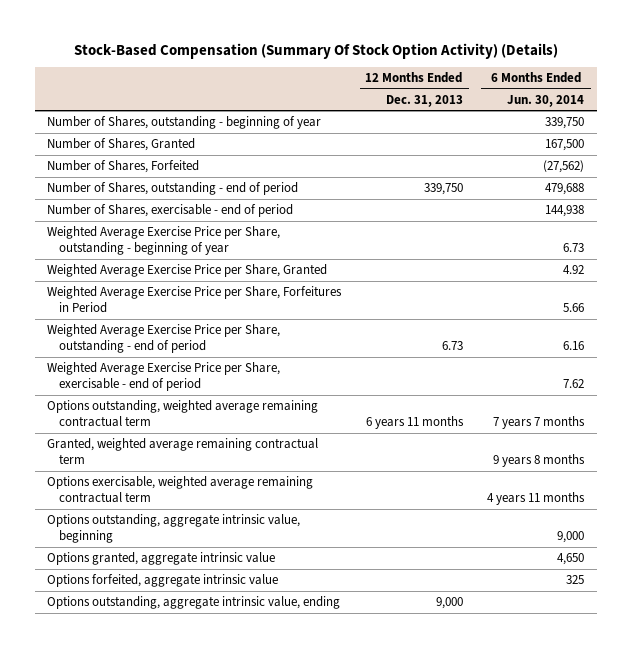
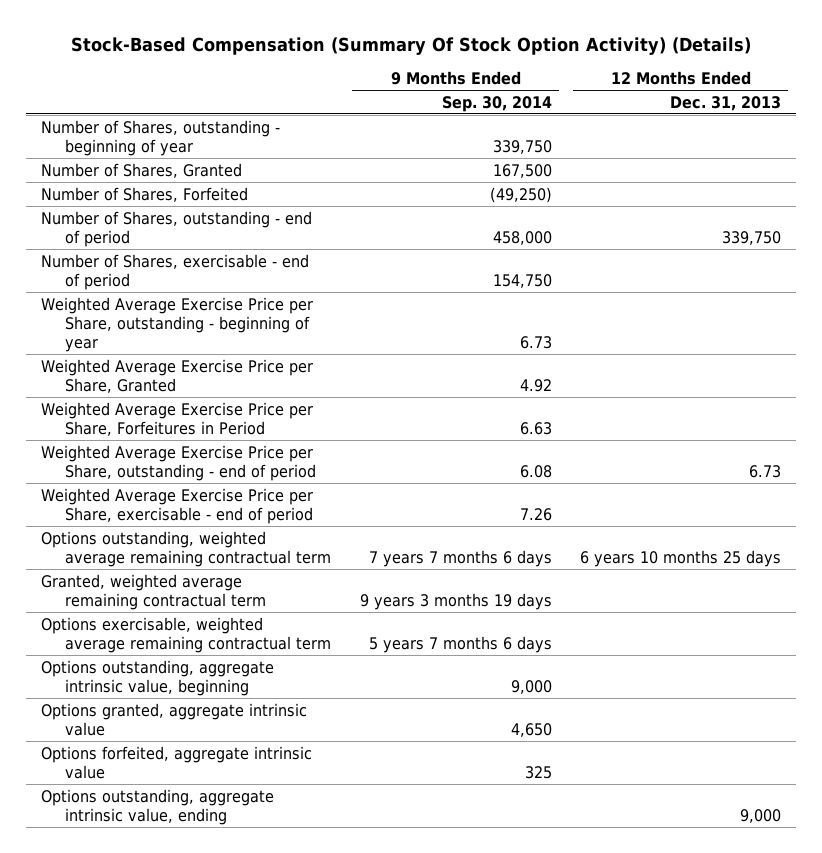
- | 12 Months Ended Dec. 31, 2013 | 6 Months Ended Jun. 30, 2014
+ | 9 Months Ended Sep. 30, 2014 | 12 Months Ended Dec. 31, 2013
- Options outstanding, weighted average remaining contractual term | 6 years 11 months | 7 years 7 months
+ Options outstanding, weighted average remaining contractual term | 7 years 7 months 6 days | 6 years 10 months 25 days

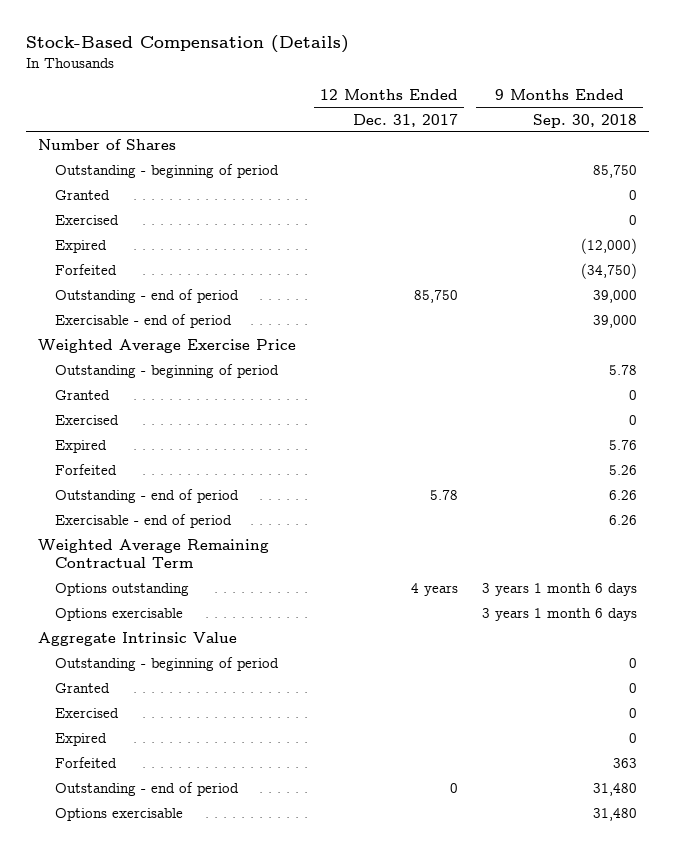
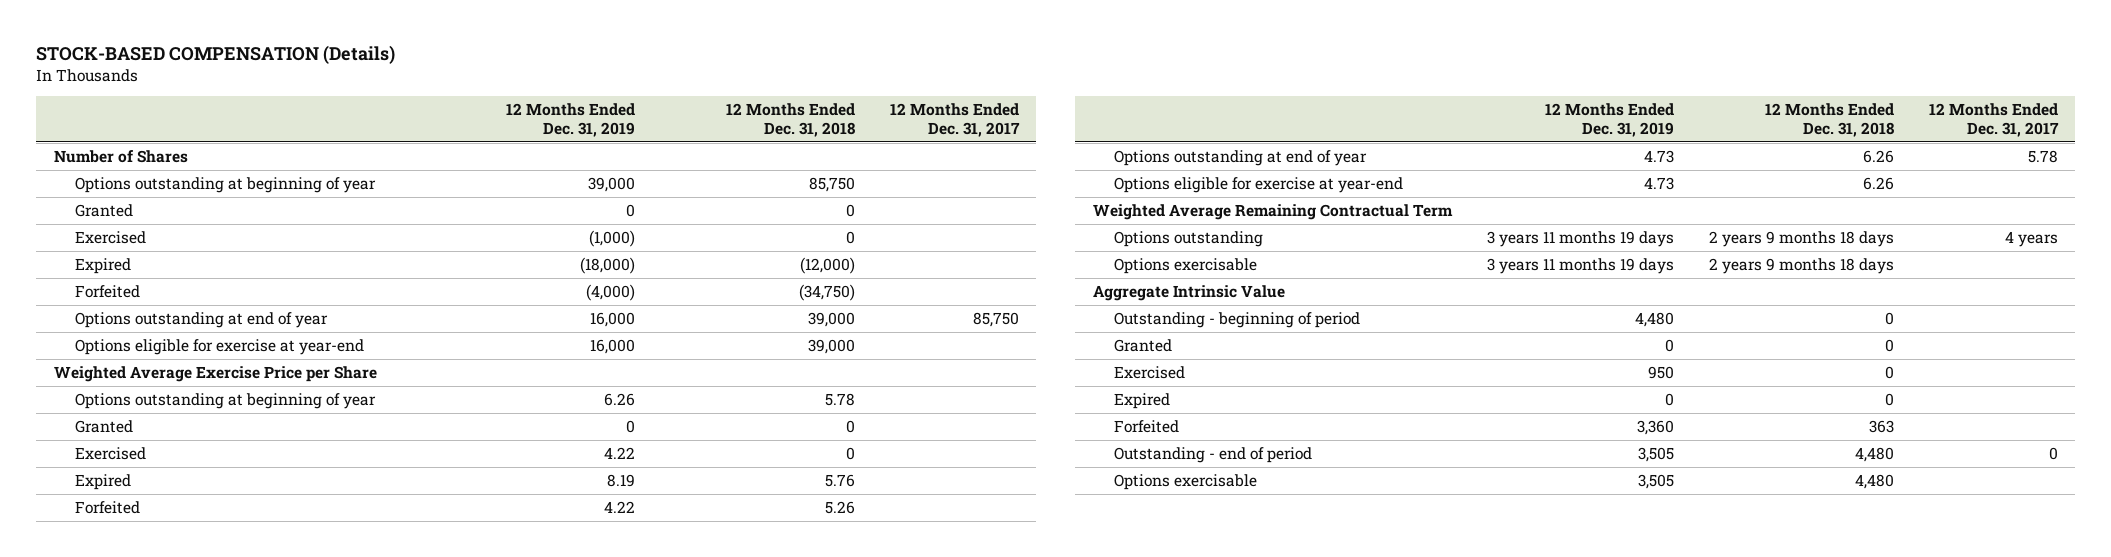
- Stock-Based Compensation (Details)
+ STOCK-BASED COMPENSATION (Details)
- | 12 Months Ended Dec. 31, 2017 | 9 Months Ended Sep. 30, 2018
+ | 12 Months Ended Dec. 31, 2019 | 12 Months Ended Dec. 31, 2018 | 12 Months Ended Dec. 31, 2017
- Outstanding - beginning of period | | 85,750
+ Options outstanding at beginning of year | 39,000 | 85,750 |
- Outstanding - end of period | 85,750 | 39,000
- Exercisable - end of period | | 39,000
- Weighted Average Exercise Price
- Outstanding - beginning of period | | 5.78
+ Options outstanding at end of year | 16,000 | 39,000 | 85,750
+ Options eligible for exercise at year-end | 16,000 | 39,000 |
+ Weighted Average Exercise Price per Share
+ Options outstanding at beginning of year | 6.26 | 5.78 |
- Outstanding - end of period | 5.78 | 6.26
- Exercisable - end of period | | 6.26
+ Options outstanding at end of year | 4.73 | 6.26 | 5.78
+ Options eligible for exercise at year-end | 4.73 | 6.26 |

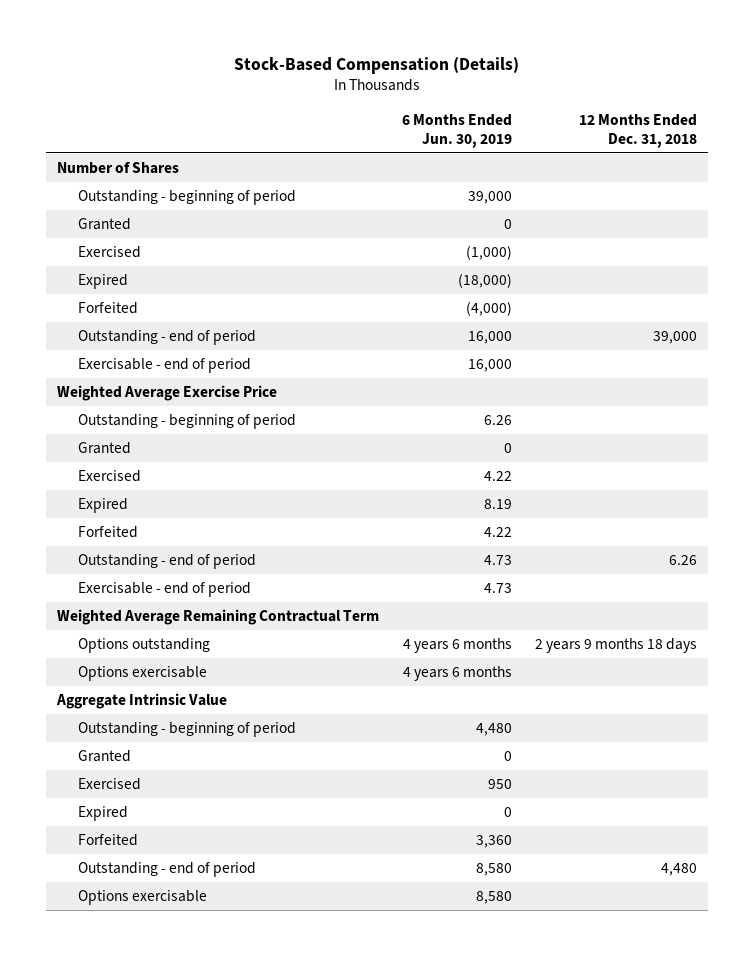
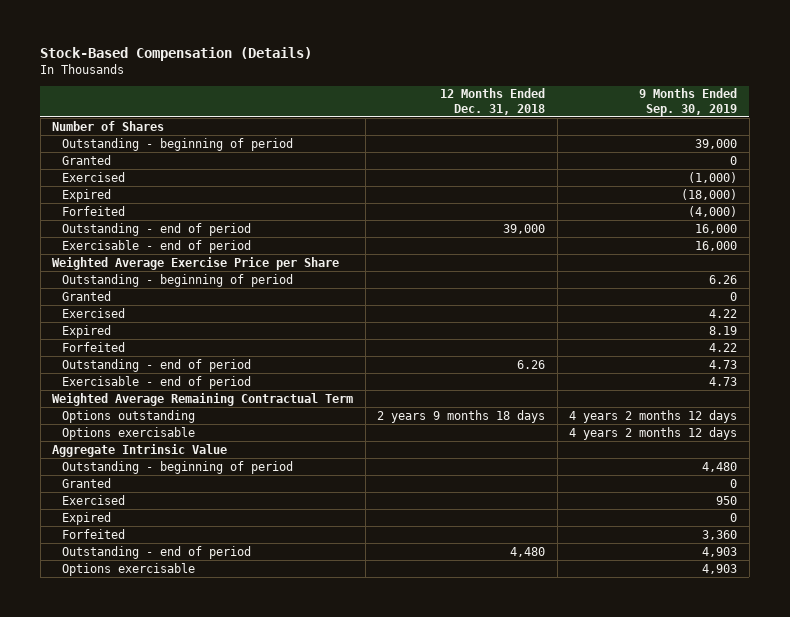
- | 6 Months Ended Jun. 30, 2019 | 12 Months Ended Dec. 31, 2018
+ | 12 Months Ended Dec. 31, 2018 | 9 Months Ended Sep. 30, 2019
- Weighted Average Exercise Price
+ Weighted Average Exercise Price per Share

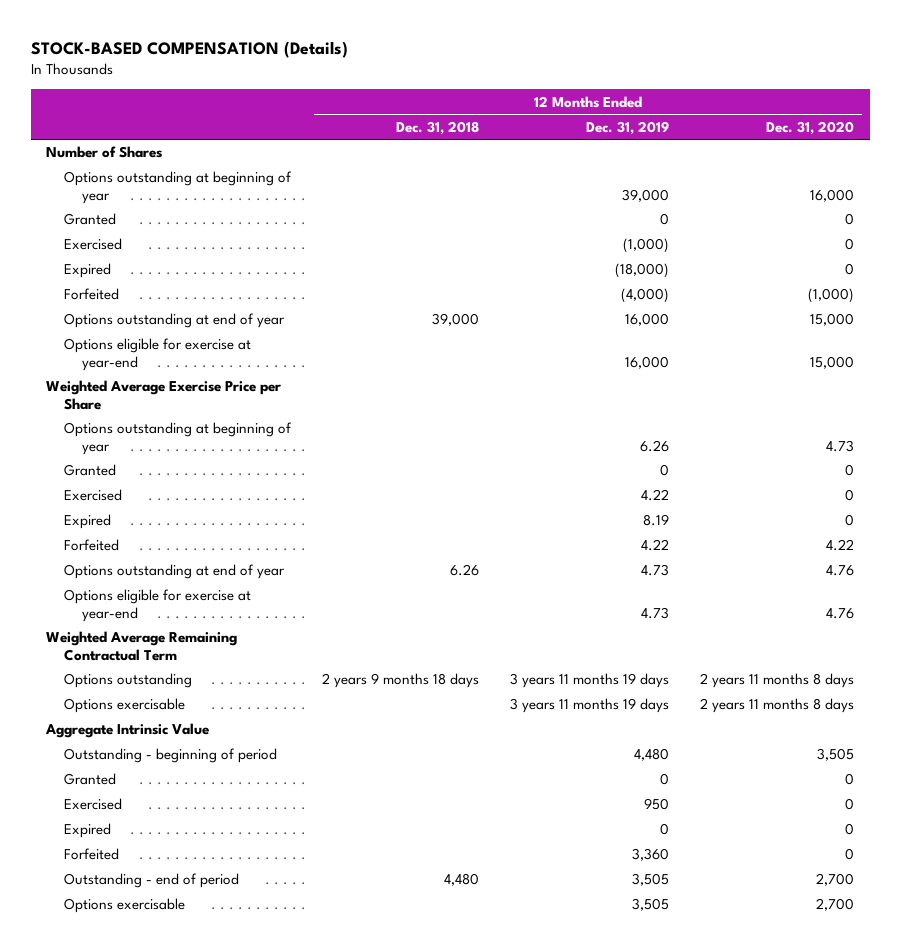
- Stock-Based Compensation (Details)
+ STOCK-BASED COMPENSATION (Details)
- | 12 Months Ended Dec. 31, 2018 | 9 Months Ended Sep. 30, 2019
+ | 12 Months Ended Dec. 31, 2018 | 12 Months Ended Dec. 31, 2019 | 12 Months Ended Dec. 31, 2020
- Outstanding - beginning of period | | 39,000
+ Options outstanding at beginning of year | | 39,000 | 16,000
- Outstanding - end of period | 39,000 | 16,000
- Exercisable - end of period | | 16,000
+ Options outstanding at end of year | 39,000 | 16,000 | 15,000
+ Options eligible for exercise at year-end | | 16,000 | 15,000
- Outstanding - beginning of period | | 6.26
+ Options outstanding at beginning of year | | 6.26 | 4.73
- Outstanding - end of period | 6.26 | 4.73
- Exercisable - end of period | | 4.73
+ Options outstanding at end of year | 6.26 | 4.73 | 4.76
+ Options eligible for exercise at year-end | | 4.73 | 4.76

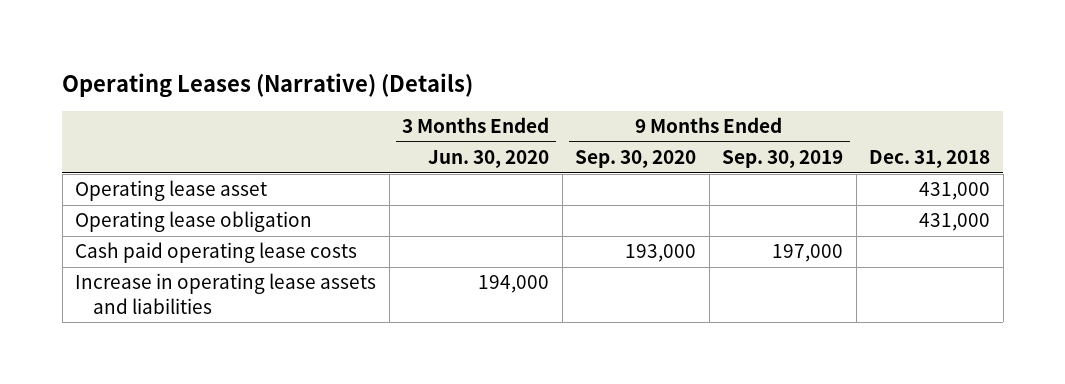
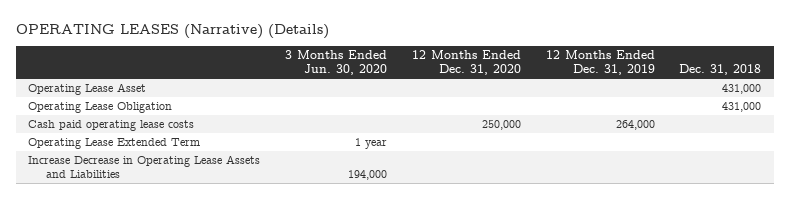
- Operating Leases (Narrative) (Details)
+ OPERATING LEASES (Narrative) (Details)
- | 3 Months Ended Jun. 30, 2020 | 9 Months Ended Sep. 30, 2020 | 9 Months Ended Sep. 30, 2019 | Dec. 31, 2018
+ | 3 Months Ended Jun. 30, 2020 | 12 Months Ended Dec. 31, 2020 | 12 Months Ended Dec. 31, 2019 | Dec. 31, 2018
- Operating lease asset | | | | 431,000
- Operating lease obligation | | | | 431,000
+ Operating Lease Asset | | | | 431,000
+ Operating Lease Obligation | | | | 431,000
- Increase in operating lease assets and liabilities | 194,000 | | |
+ Operating Lease Extended Term | 1 year | | |
+ Increase Decrease in Operating Lease Assets and Liabilities | 194,000 | | |

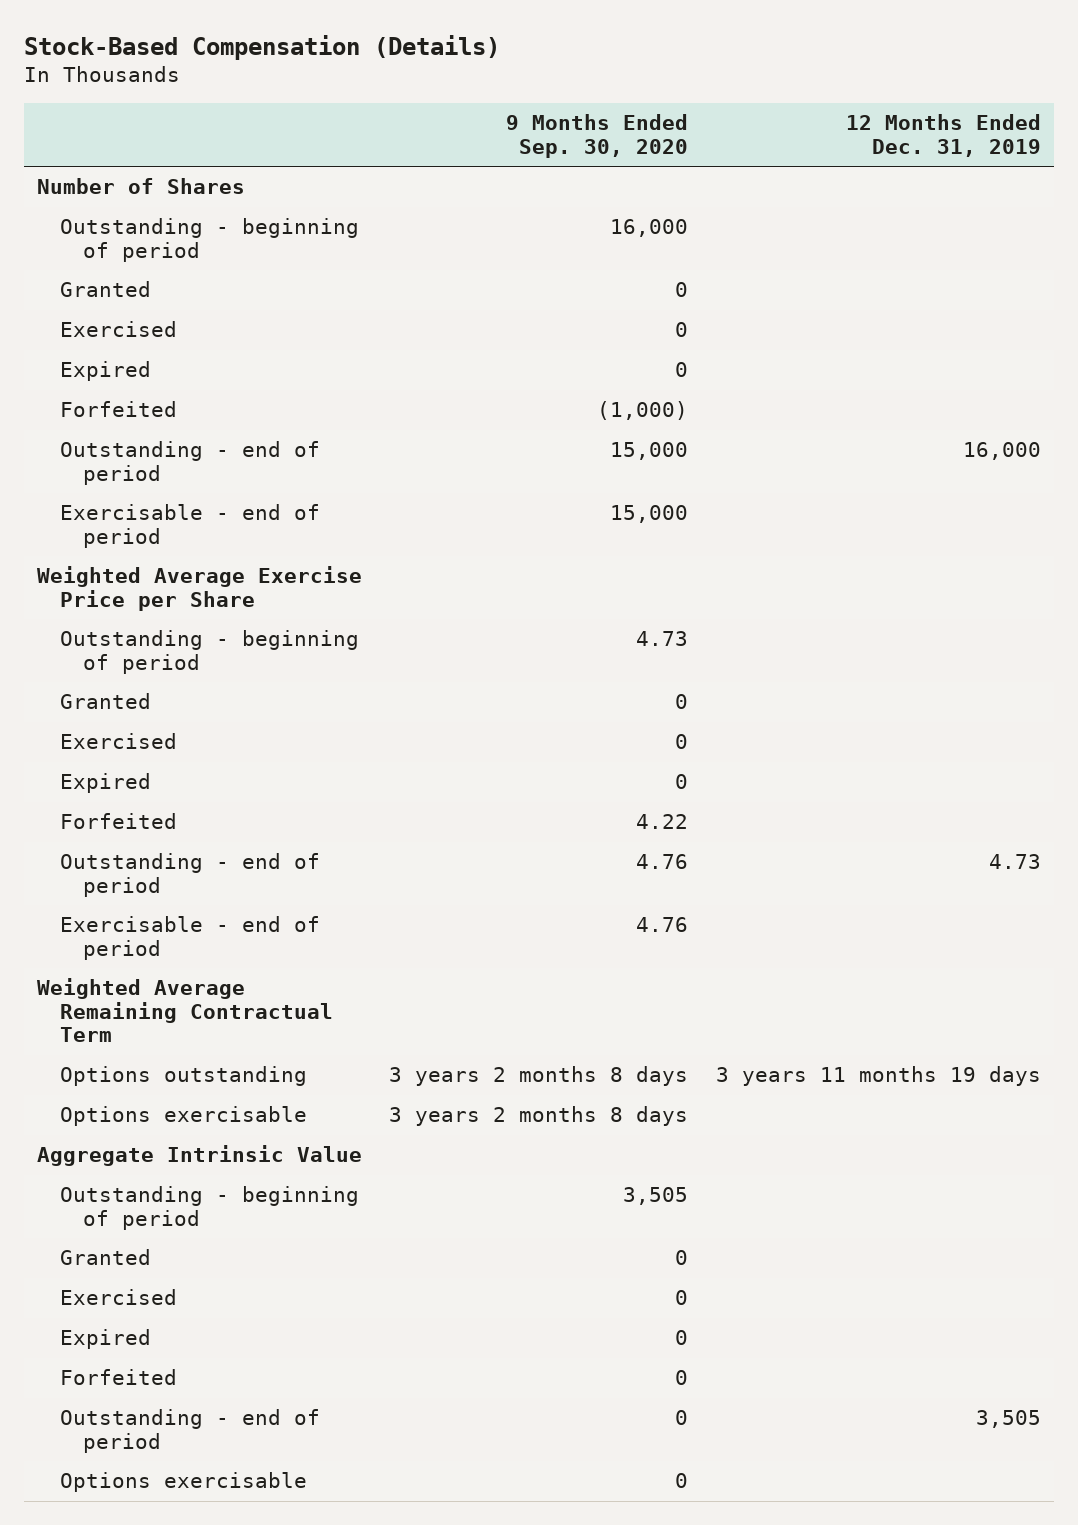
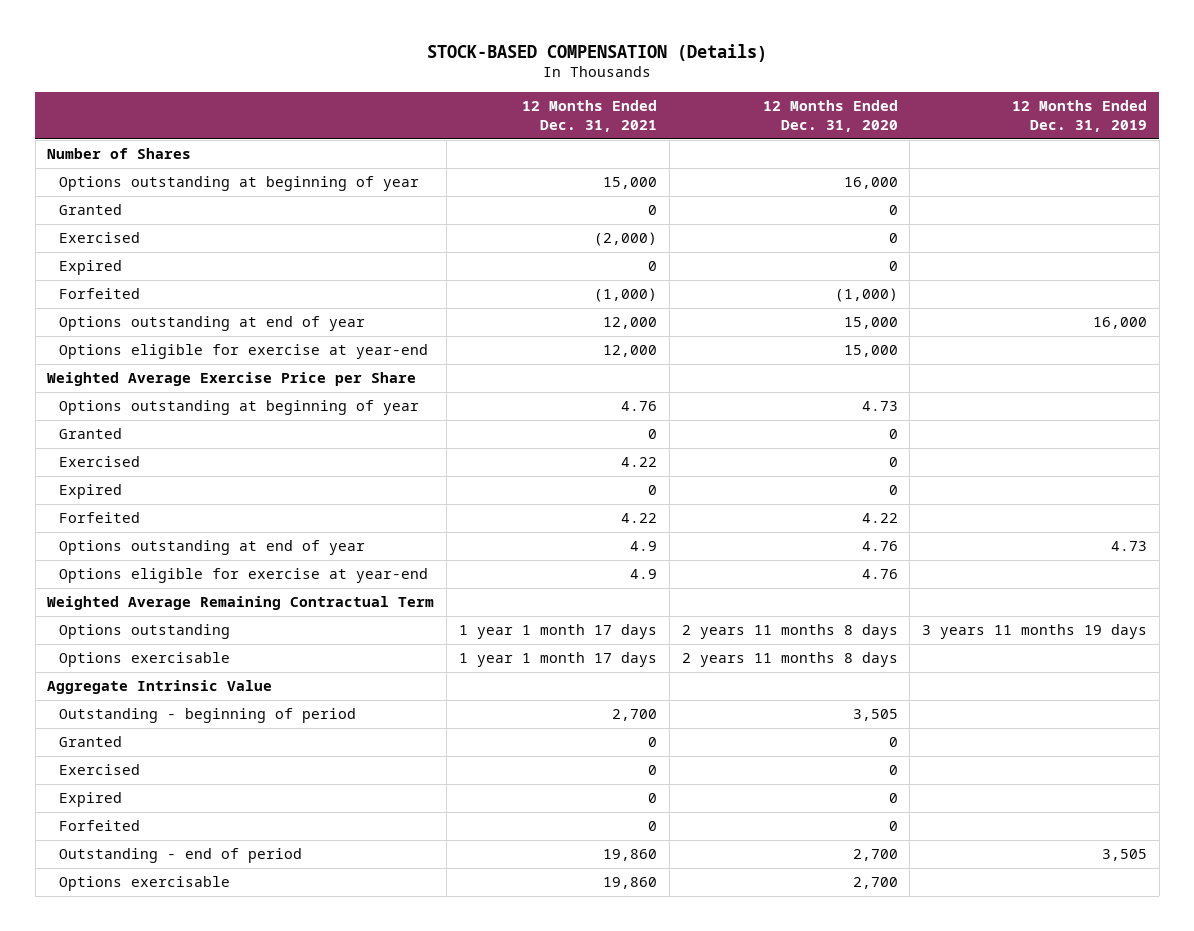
- Stock-Based Compensation (Details)
+ STOCK-BASED COMPENSATION (Details)
- | 9 Months Ended Sep. 30, 2020 | 12 Months Ended Dec. 31, 2019
+ | 12 Months Ended Dec. 31, 2021 | 12 Months Ended Dec. 31, 2020 | 12 Months Ended Dec. 31, 2019
- Outstanding - beginning of period | 16,000 |
+ Options outstanding at beginning of year | 15,000 | 16,000 |
- Outstanding - end of period | 15,000 | 16,000
- Exercisable - end of period | 15,000 |
+ Options outstanding at end of year | 12,000 | 15,000 | 16,000
+ Options eligible for exercise at year-end | 12,000 | 15,000 |
- Outstanding - beginning of period | 4.73 |
+ Options outstanding at beginning of year | 4.76 | 4.73 |
- Outstanding - end of period | 4.76 | 4.73
- Exercisable - end of period | 4.76 |
+ Options outstanding at end of year | 4.9 | 4.76 | 4.73
+ Options eligible for exercise at year-end | 4.9 | 4.76 |

